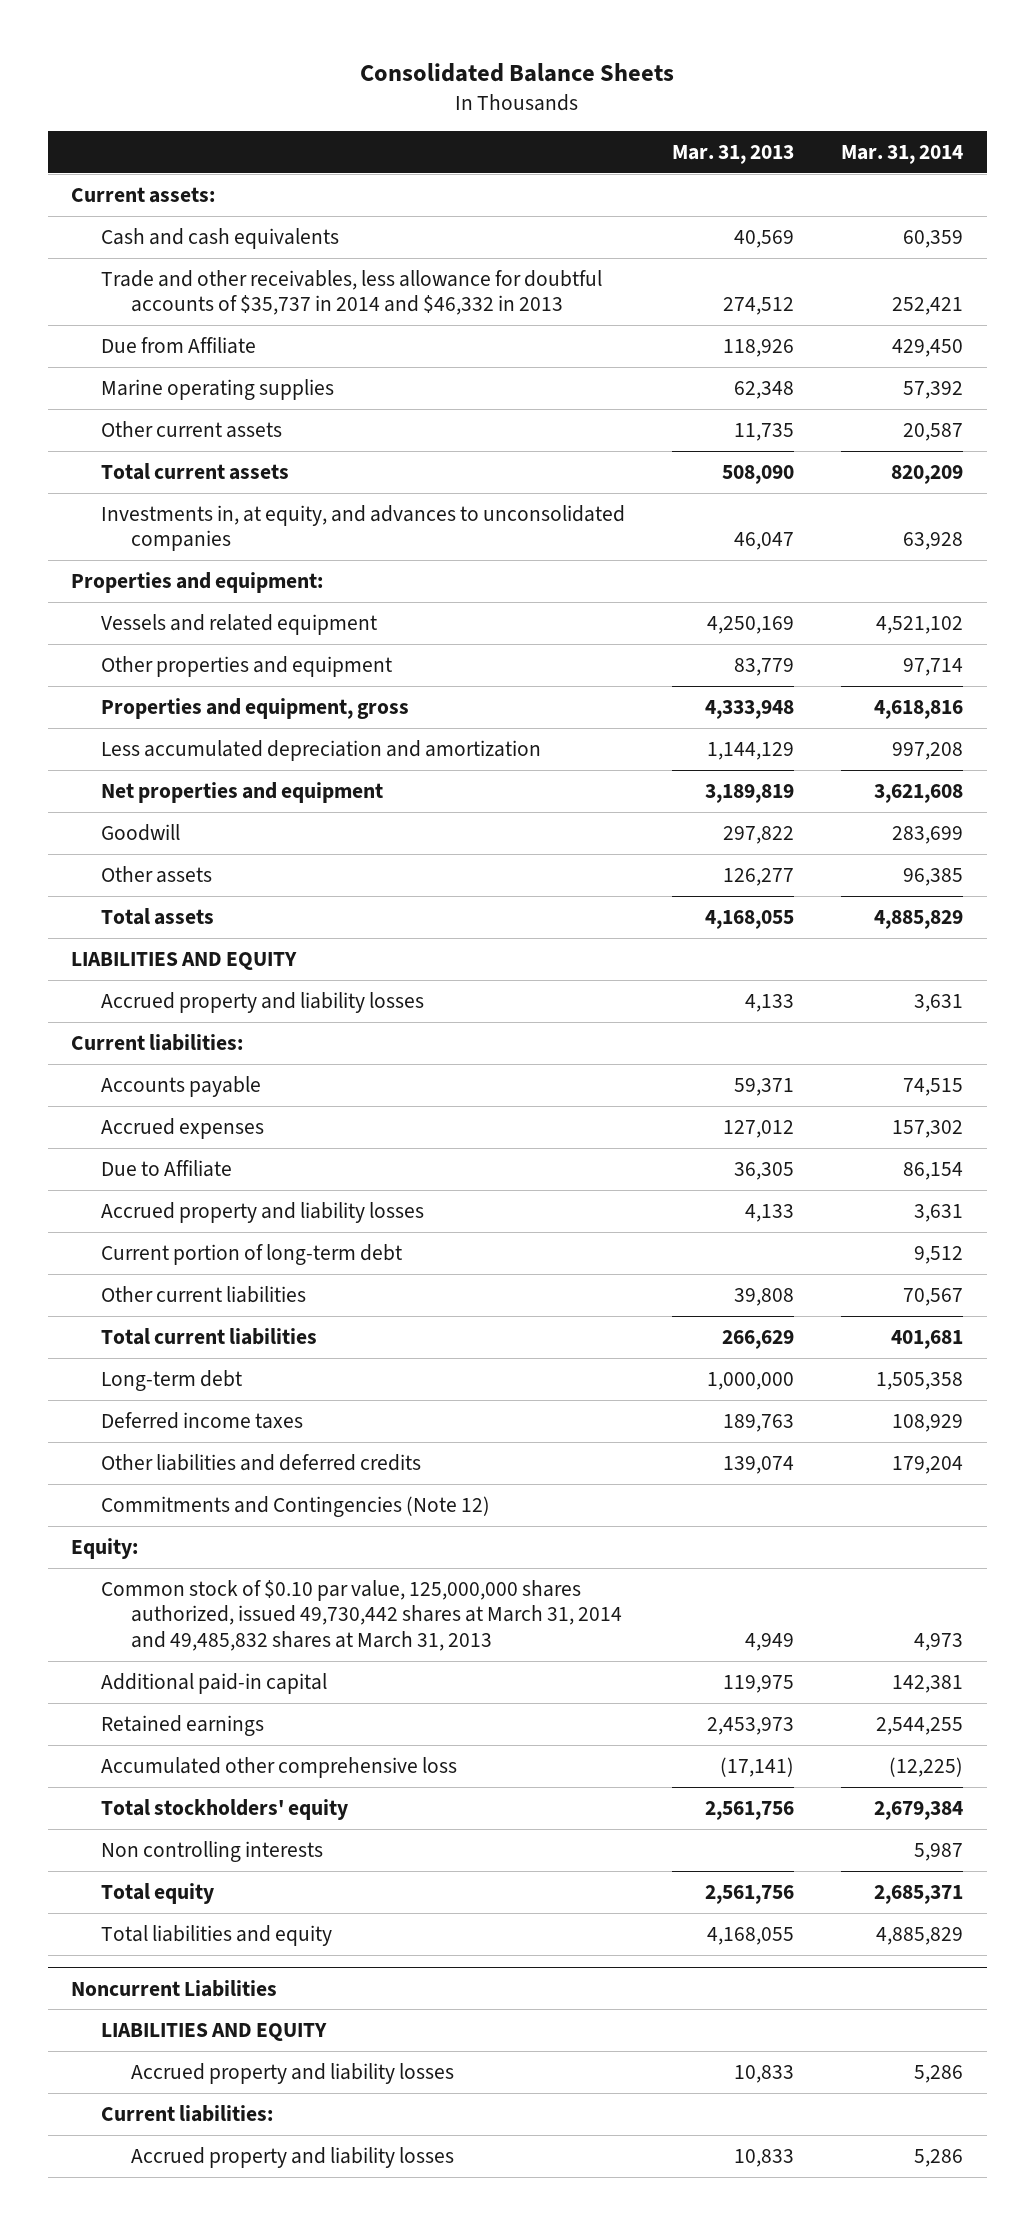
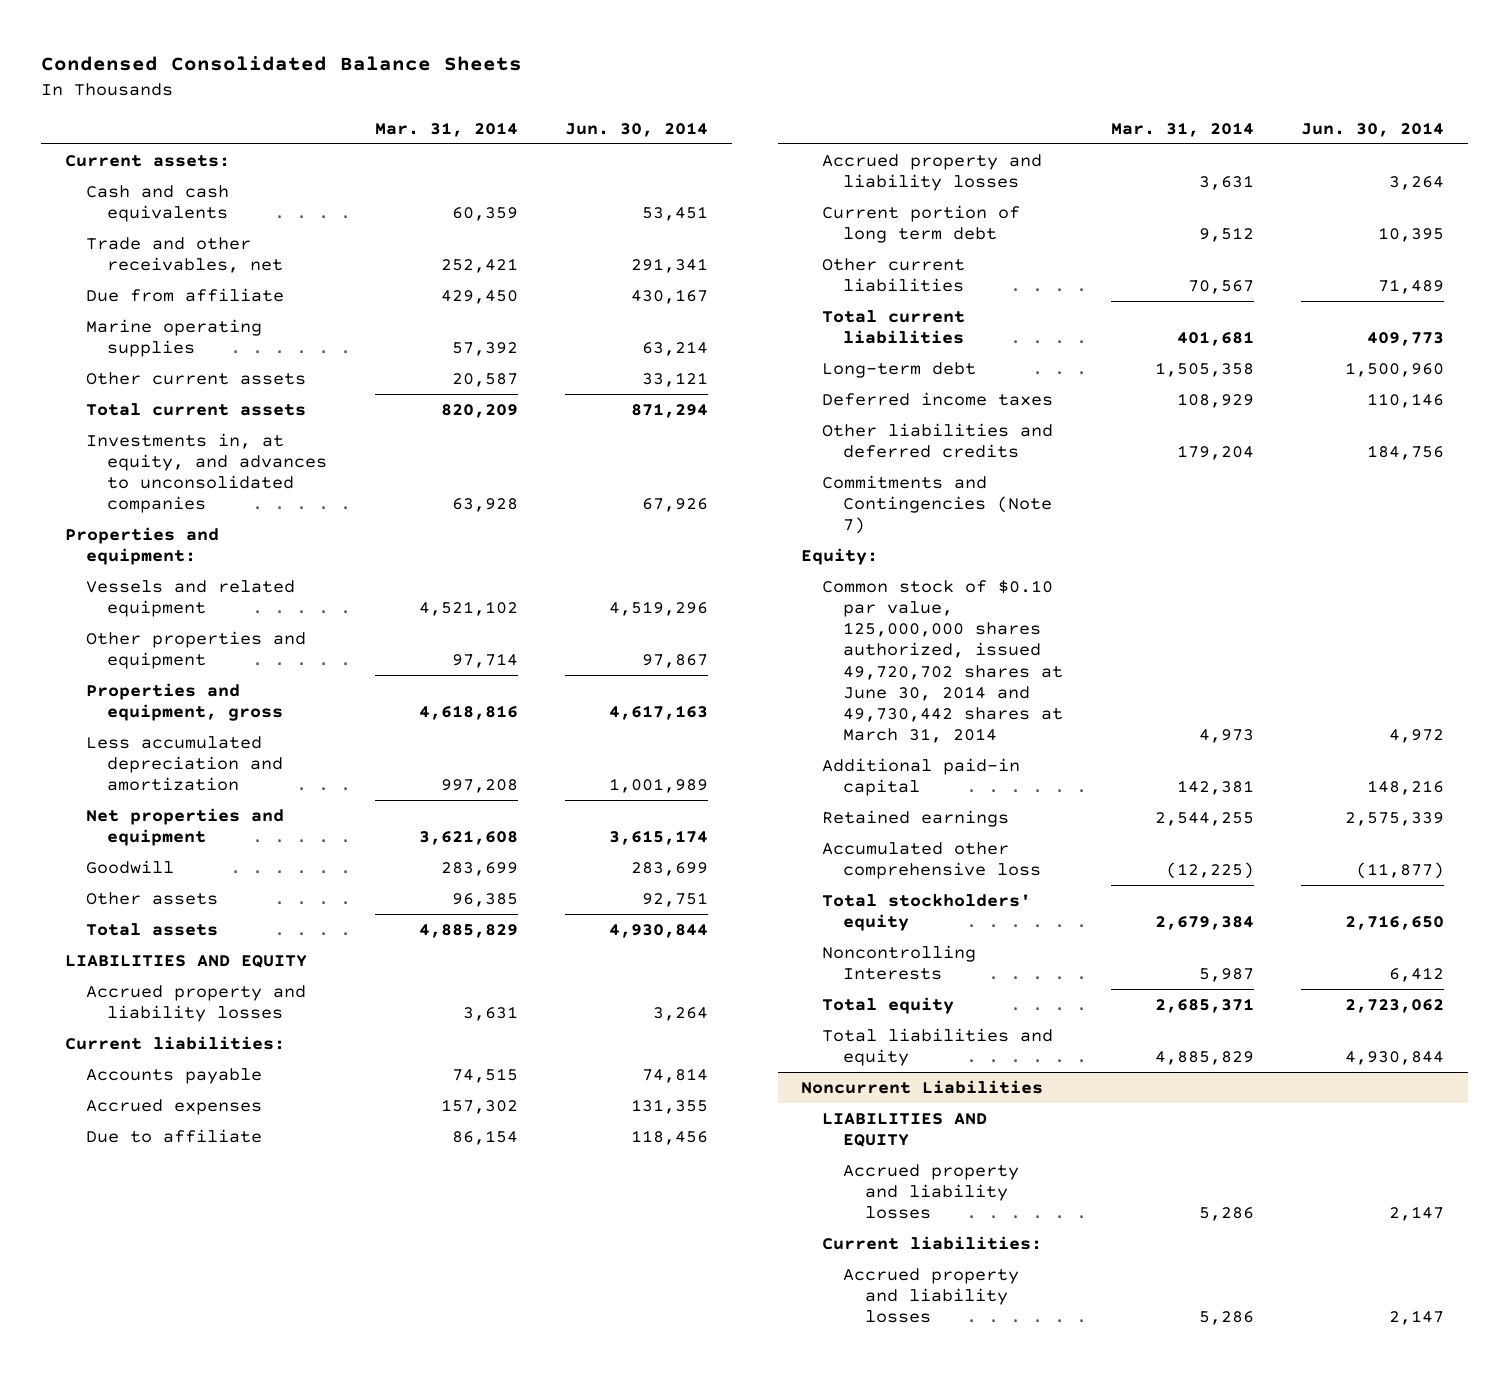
- Consolidated Balance Sheets
+ Condensed Consolidated Balance Sheets
- | Mar. 31, 2013 | Mar. 31, 2014
+ | Mar. 31, 2014 | Jun. 30, 2014
- Trade and other receivables, less allowance for doubtful accounts of $35,737 in 2014 and $46,332 in 2013 | 274,512 | 252,421
- Due from Affiliate | 118,926 | 429,450
+ Trade and other receivables, net | 252,421 | 291,341
+ Due from affiliate | 429,450 | 430,167
- Due to Affiliate | 36,305 | 86,154
+ Due to affiliate | 86,154 | 118,456
- Current portion of long-term debt | | 9,512
+ Current portion of long term debt | 9,512 | 10,395
- Commitments and Contingencies (Note 12)
+ Commitments and Contingencies (Note 7)
- Common stock of $0.10 par value, 125,000,000 shares authorized, issued 49,730,442 shares at March 31, 2014 and 49,485,832 shares at March 31, 2013 | 4,949 | 4,973
+ Common stock of $0.10 par value, 125,000,000 shares authorized, issued 49,720,702 shares at June 30, 2014 and 49,730,442 shares at March 31, 2014 | 4,973 | 4,972
- Non controlling interests | | 5,987
+ Noncontrolling Interests | 5,987 | 6,412

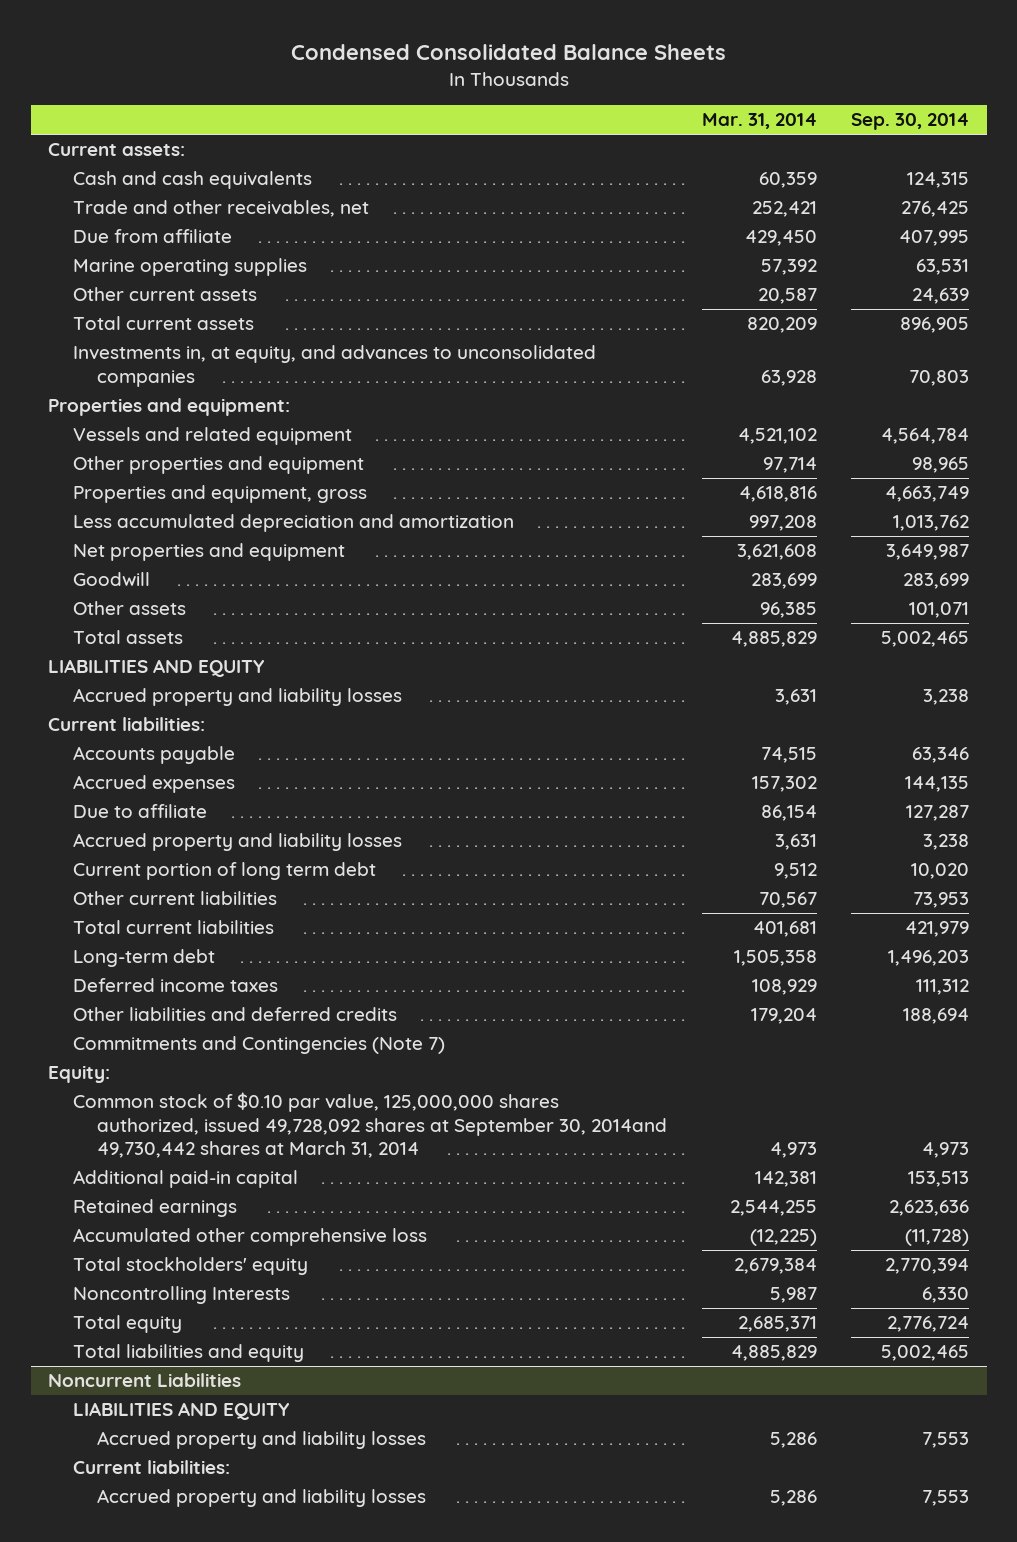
- | Mar. 31, 2014 | Jun. 30, 2014
+ | Mar. 31, 2014 | Sep. 30, 2014
- Common stock of $0.10 par value, 125,000,000 shares authorized, issued 49,720,702 shares at June 30, 2014 and 49,730,442 shares at March 31, 2014 | 4,973 | 4,972
+ Common stock of $0.10 par value, 125,000,000 shares authorized, issued 49,728,092 shares at September 30, 2014and 49,730,442 shares at March 31, 2014 | 4,973 | 4,973

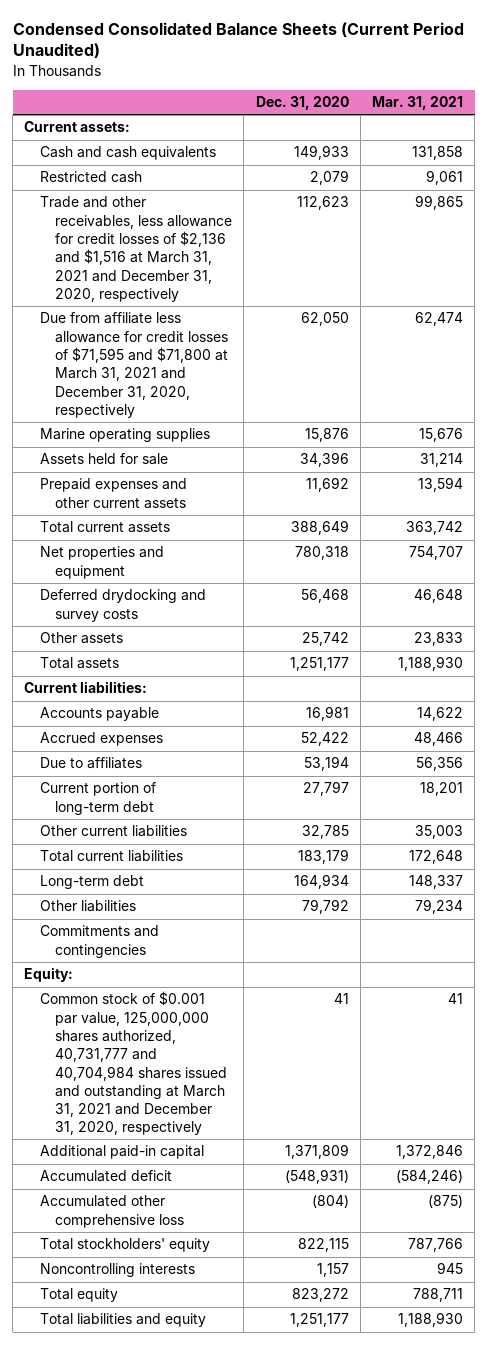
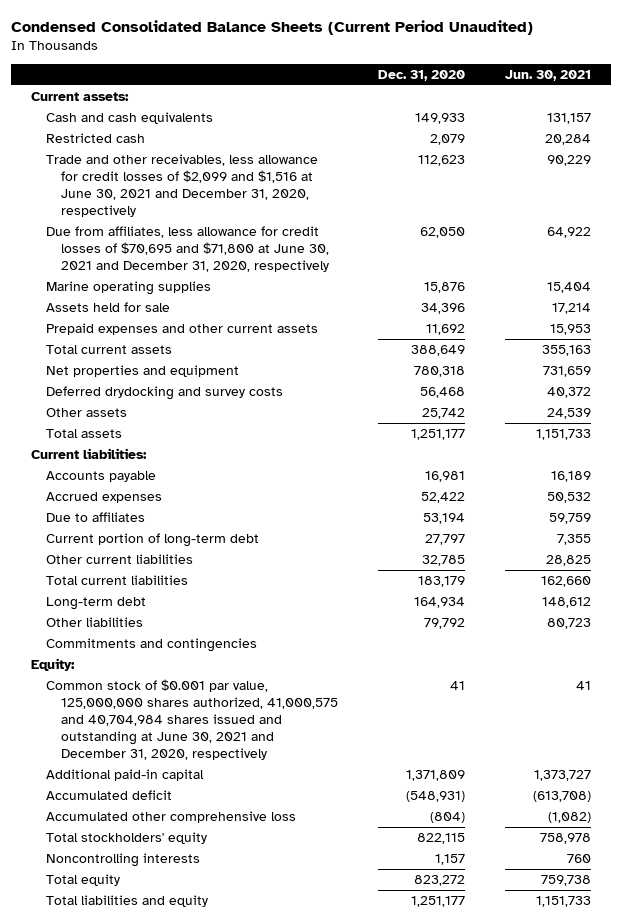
- | Dec. 31, 2020 | Mar. 31, 2021
+ | Dec. 31, 2020 | Jun. 30, 2021
- Trade and other receivables, less allowance for credit losses of $2,136 and $1,516 at March 31, 2021 and December 31, 2020, respectively | 112,623 | 99,865
- Due from affiliate less allowance for credit losses of $71,595 and $71,800 at March 31, 2021 and December 31, 2020, respectively | 62,050 | 62,474
+ Trade and other receivables, less allowance for credit losses of $2,099 and $1,516 at June 30, 2021 and December 31, 2020, respectively | 112,623 | 90,229
+ Due from affiliates, less allowance for credit losses of $70,695 and $71,800 at June 30, 2021 and December 31, 2020, respectively | 62,050 | 64,922
- Common stock of $0.001 par value, 125,000,000 shares authorized, 40,731,777 and 40,704,984 shares issued and outstanding at March 31, 2021 and December 31, 2020, respectively | 41 | 41
+ Common stock of $0.001 par value, 125,000,000 shares authorized, 41,000,575 and 40,704,984 shares issued and outstanding at June 30, 2021 and December 31, 2020, respectively | 41 | 41

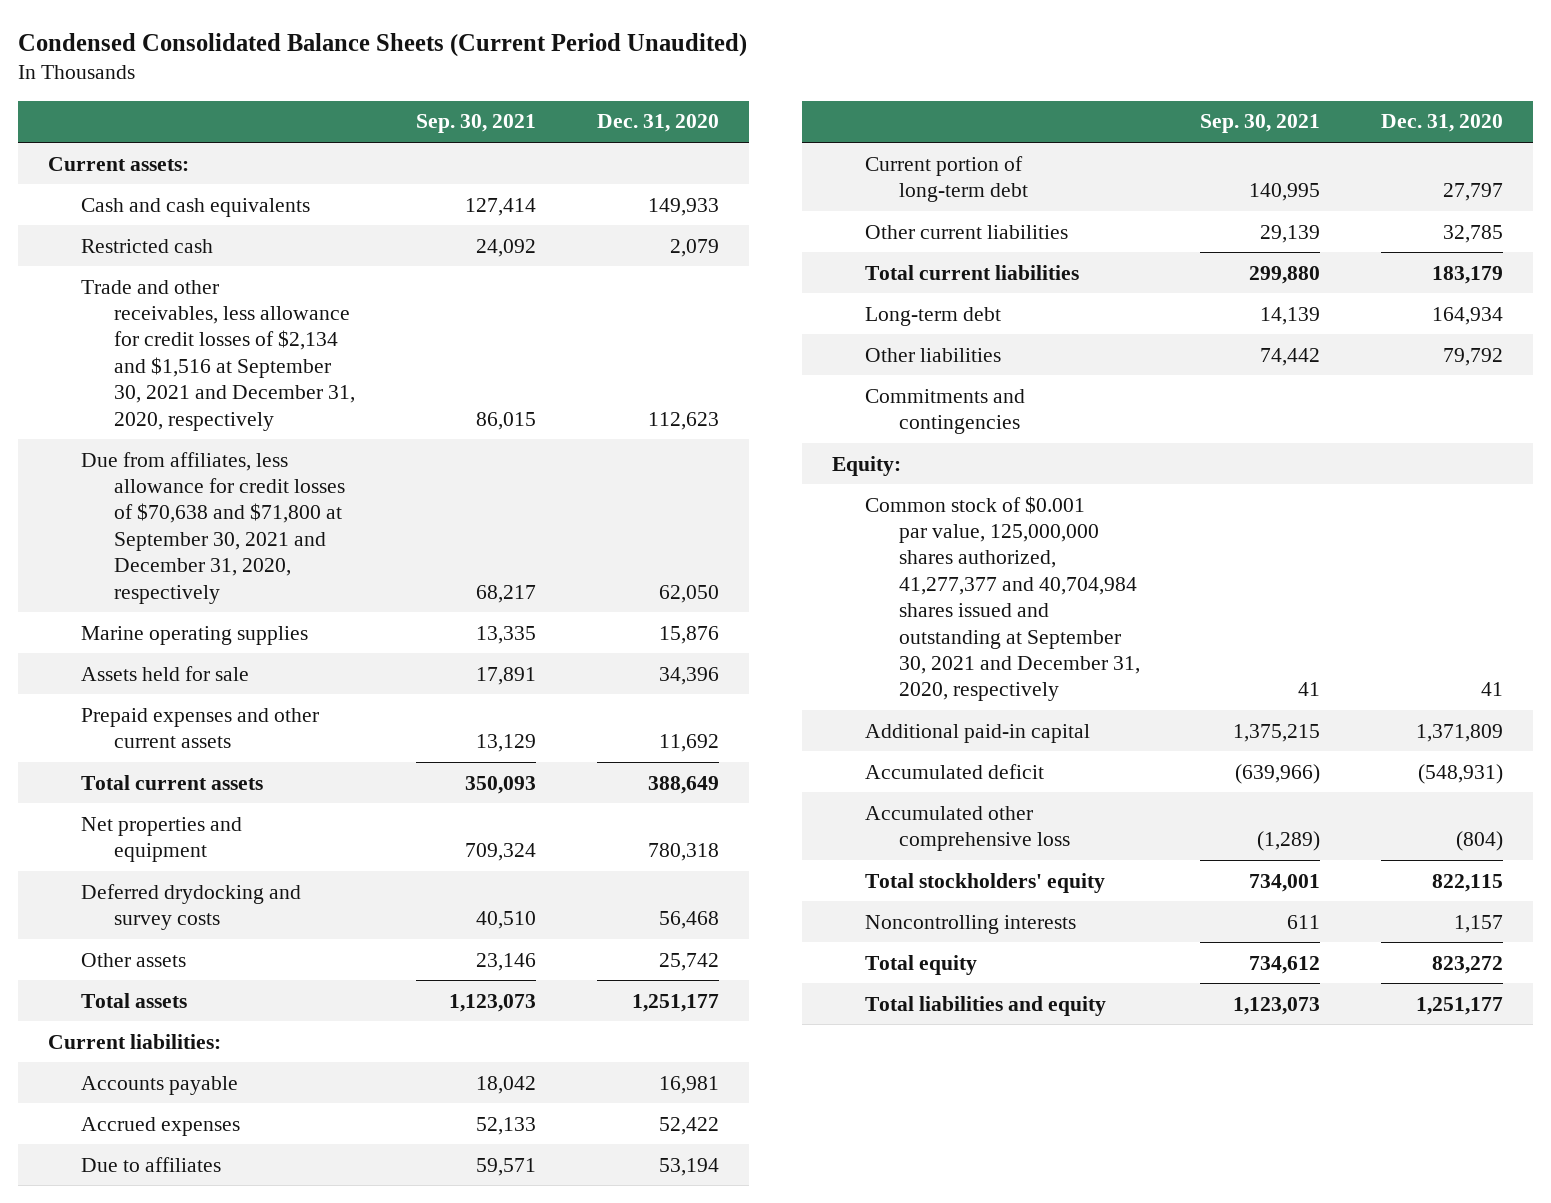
- | Dec. 31, 2020 | Jun. 30, 2021
+ | Sep. 30, 2021 | Dec. 31, 2020
- Trade and other receivables, less allowance for credit losses of $2,099 and $1,516 at June 30, 2021 and December 31, 2020, respectively | 112,623 | 90,229
- Due from affiliates, less allowance for credit losses of $70,695 and $71,800 at June 30, 2021 and December 31, 2020, respectively | 62,050 | 64,922
+ Trade and other receivables, less allowance for credit losses of $2,134 and $1,516 at September 30, 2021 and December 31, 2020, respectively | 86,015 | 112,623
+ Due from affiliates, less allowance for credit losses of $70,638 and $71,800 at September 30, 2021 and December 31, 2020, respectively | 68,217 | 62,050
- Common stock of $0.001 par value, 125,000,000 shares authorized, 41,000,575 and 40,704,984 shares issued and outstanding at June 30, 2021 and December 31, 2020, respectively | 41 | 41
+ Common stock of $0.001 par value, 125,000,000 shares authorized, 41,277,377 and 40,704,984 shares issued and outstanding at September 30, 2021 and December 31, 2020, respectively | 41 | 41

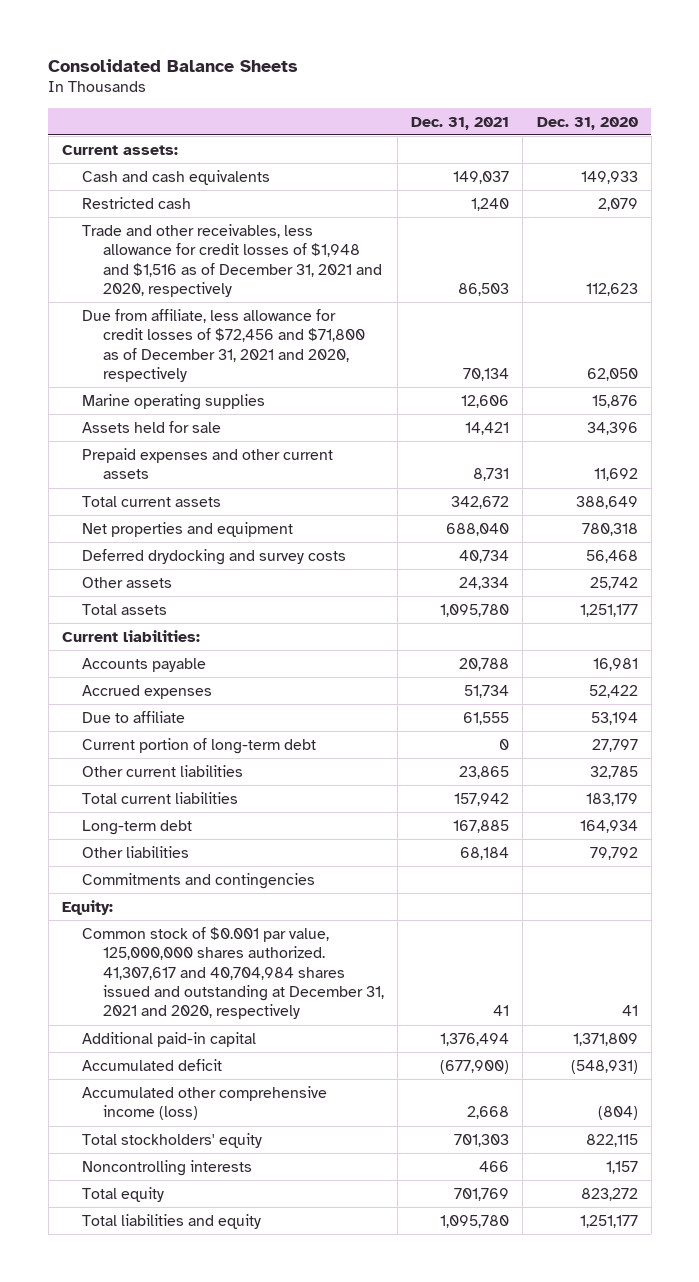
- Condensed Consolidated Balance Sheets (Current Period Unaudited)
+ Consolidated Balance Sheets
- | Sep. 30, 2021 | Dec. 31, 2020
+ | Dec. 31, 2021 | Dec. 31, 2020
- Trade and other receivables, less allowance for credit losses of $2,134 and $1,516 at September 30, 2021 and December 31, 2020, respectively | 86,015 | 112,623
- Due from affiliates, less allowance for credit losses of $70,638 and $71,800 at September 30, 2021 and December 31, 2020, respectively | 68,217 | 62,050
+ Trade and other receivables, less allowance for credit losses of $1,948 and $1,516 as of December 31, 2021 and 2020, respectively | 86,503 | 112,623
+ Due from affiliate, less allowance for credit losses of $72,456 and $71,800 as of December 31, 2021 and 2020, respectively | 70,134 | 62,050
- Due to affiliates | 59,571 | 53,194
+ Due to affiliate | 61,555 | 53,194
- Common stock of $0.001 par value, 125,000,000 shares authorized, 41,277,377 and 40,704,984 shares issued and outstanding at September 30, 2021 and December 31, 2020, respectively | 41 | 41
+ Common stock of $0.001 par value, 125,000,000 shares authorized. 41,307,617 and 40,704,984 shares issued and outstanding at December 31, 2021 and 2020, respectively | 41 | 41
- Accumulated other comprehensive loss | (1,289) | (804)
+ Accumulated other comprehensive income (loss) | 2,668 | (804)

